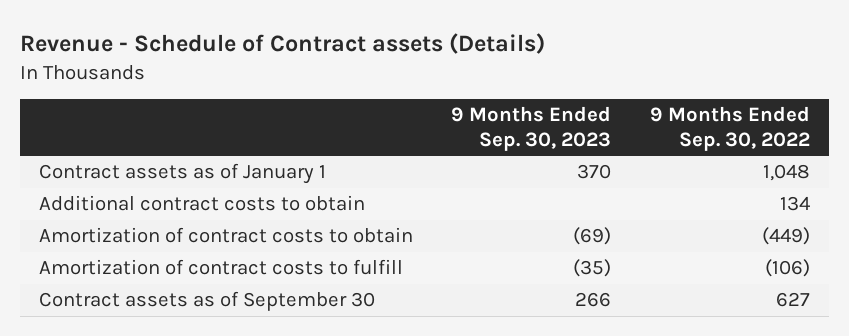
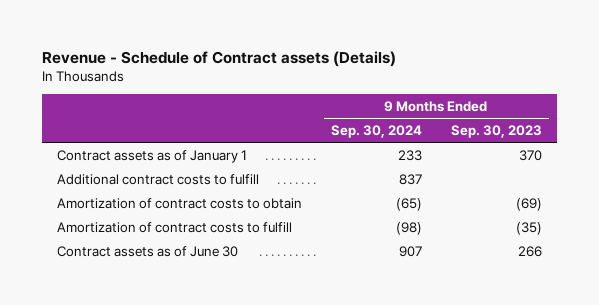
- | 9 Months Ended Sep. 30, 2023 | 9 Months Ended Sep. 30, 2022
+ | 9 Months Ended Sep. 30, 2024 | 9 Months Ended Sep. 30, 2023
- Additional contract costs to obtain | | 134
+ Additional contract costs to fulfill | 837 |
- Contract assets as of September 30 | 266 | 627
+ Contract assets as of June 30 | 907 | 266

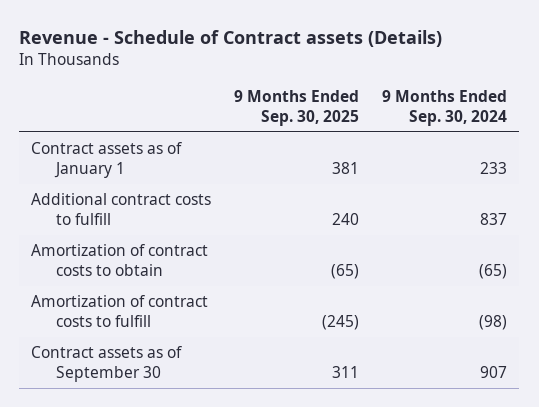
- | 9 Months Ended Sep. 30, 2024 | 9 Months Ended Sep. 30, 2023
+ | 9 Months Ended Sep. 30, 2025 | 9 Months Ended Sep. 30, 2024
- Contract assets as of June 30 | 907 | 266
+ Contract assets as of September 30 | 311 | 907

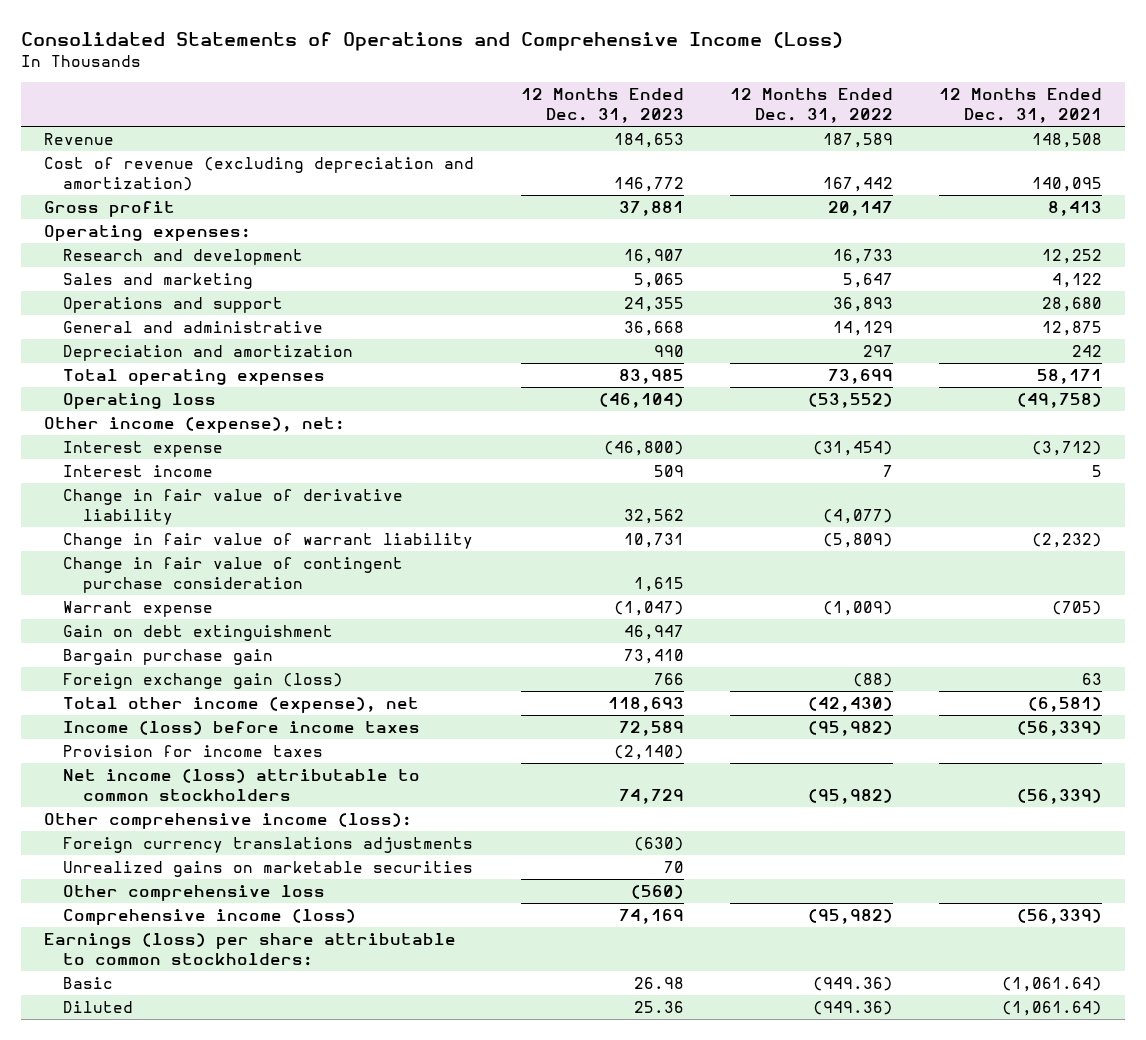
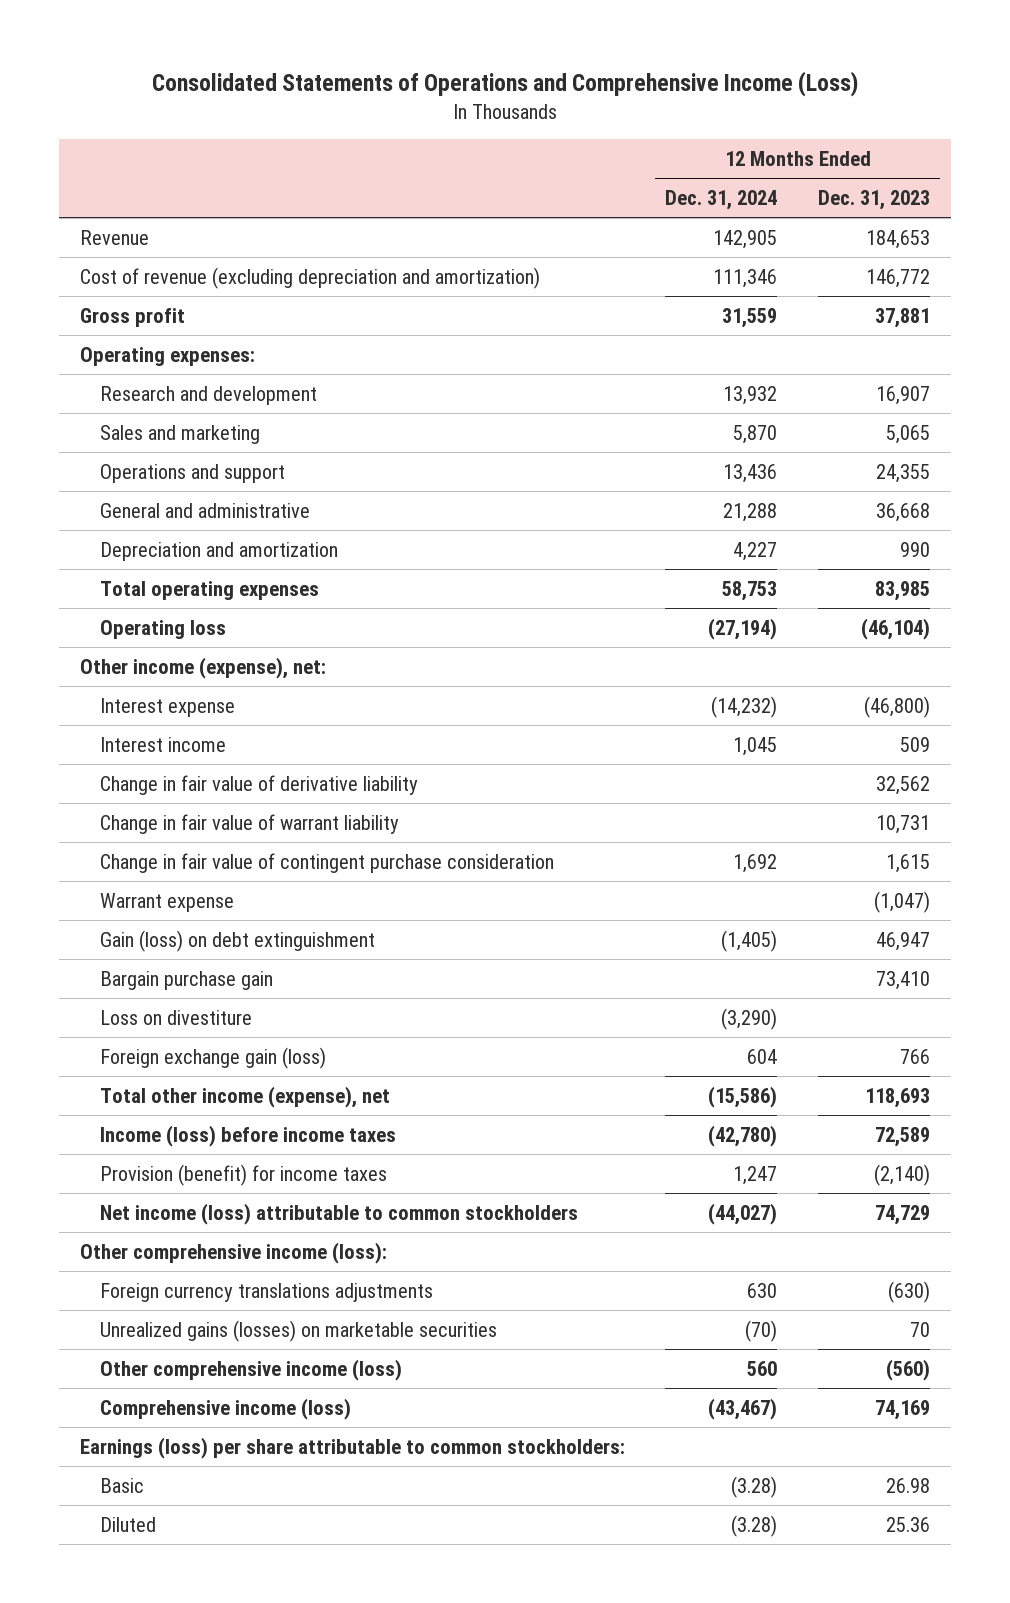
- | 12 Months Ended Dec. 31, 2023 | 12 Months Ended Dec. 31, 2022 | 12 Months Ended Dec. 31, 2021
+ | 12 Months Ended Dec. 31, 2024 | 12 Months Ended Dec. 31, 2023
- Gain on debt extinguishment | 46,947 | |
+ Gain (loss) on debt extinguishment | (1,405) | 46,947
+ Loss on divestiture | (3,290) |
- Provision for income taxes | (2,140) | |
+ Provision (benefit) for income taxes | 1,247 | (2,140)
- Unrealized gains on marketable securities | 70 | |
- Other comprehensive loss | (560) | |
+ Unrealized gains (losses) on marketable securities | (70) | 70
+ Other comprehensive income (loss) | 560 | (560)

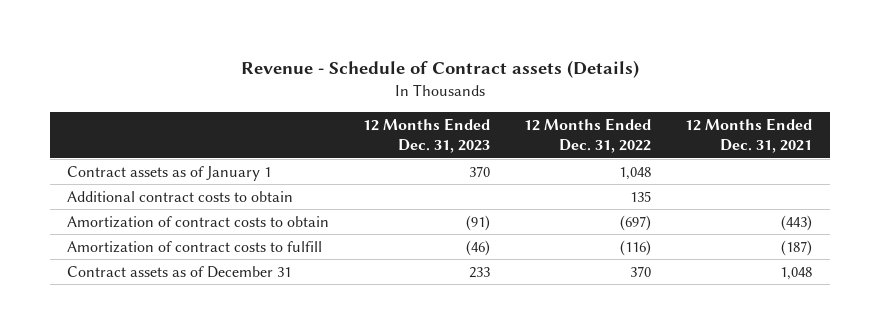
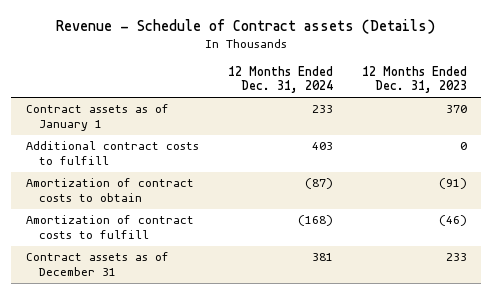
- | 12 Months Ended Dec. 31, 2023 | 12 Months Ended Dec. 31, 2022 | 12 Months Ended Dec. 31, 2021
+ | 12 Months Ended Dec. 31, 2024 | 12 Months Ended Dec. 31, 2023
- Additional contract costs to obtain | | 135 |
+ Additional contract costs to fulfill | 403 | 0

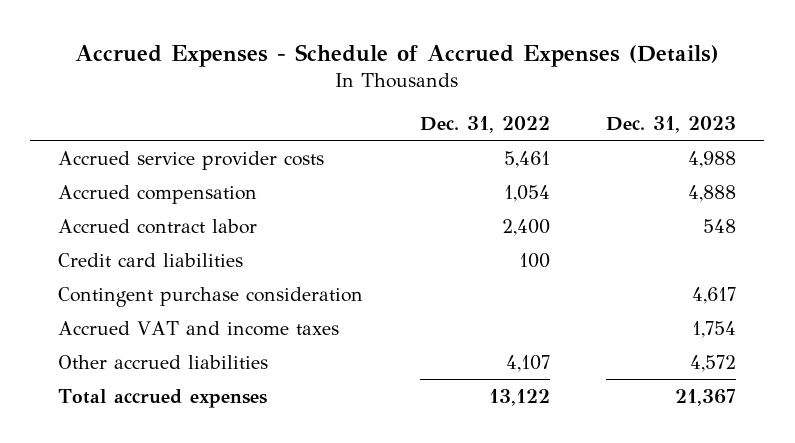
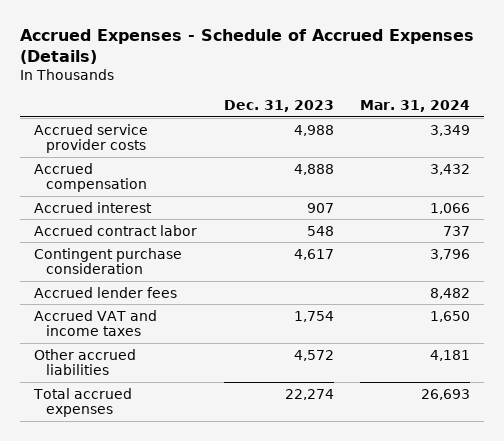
- | Dec. 31, 2022 | Dec. 31, 2023
+ | Dec. 31, 2023 | Mar. 31, 2024
+ Accrued interest | 907 | 1,066
- Credit card liabilities | 100 |
+ Accrued lender fees | | 8,482
- Total accrued expenses | 13,122 | 21,367
+ Total accrued expenses | 22,274 | 26,693

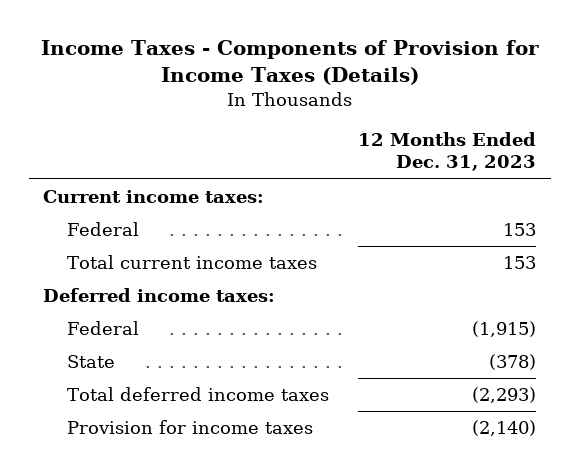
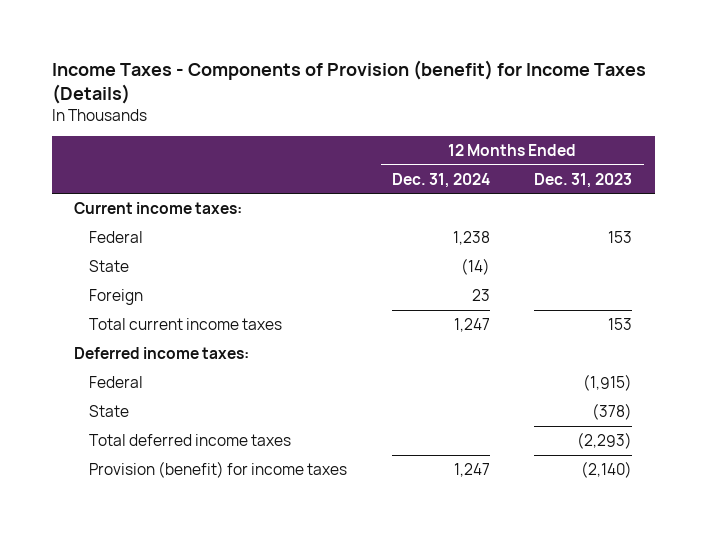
- Income Taxes - Components of Provision for Income Taxes (Details)
+ Income Taxes - Components of Provision (benefit) for Income Taxes (Details)
- | 12 Months Ended Dec. 31, 2023
+ | 12 Months Ended Dec. 31, 2024 | 12 Months Ended Dec. 31, 2023
+ State | (14) |
+ Foreign | 23 |
- Provision for income taxes | (2,140)
+ Provision (benefit) for income taxes | 1,247 | (2,140)

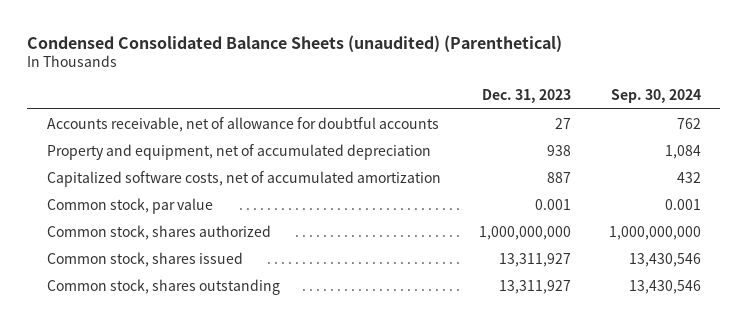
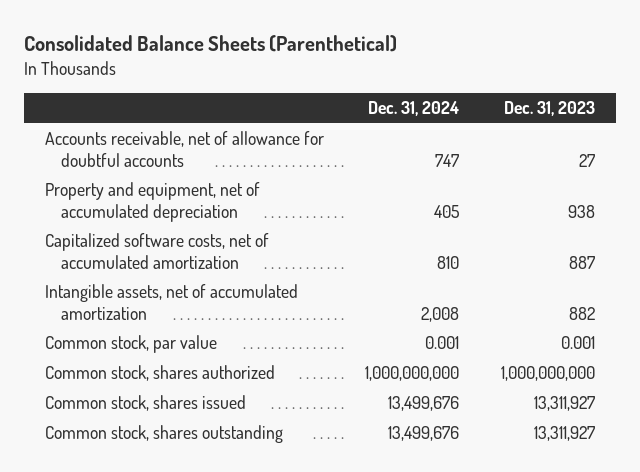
- Condensed Consolidated Balance Sheets (unaudited) (Parenthetical)
+ Consolidated Balance Sheets (Parenthetical)
- | Dec. 31, 2023 | Sep. 30, 2024
+ | Dec. 31, 2024 | Dec. 31, 2023
+ Intangible assets, net of accumulated amortization | 2,008 | 882

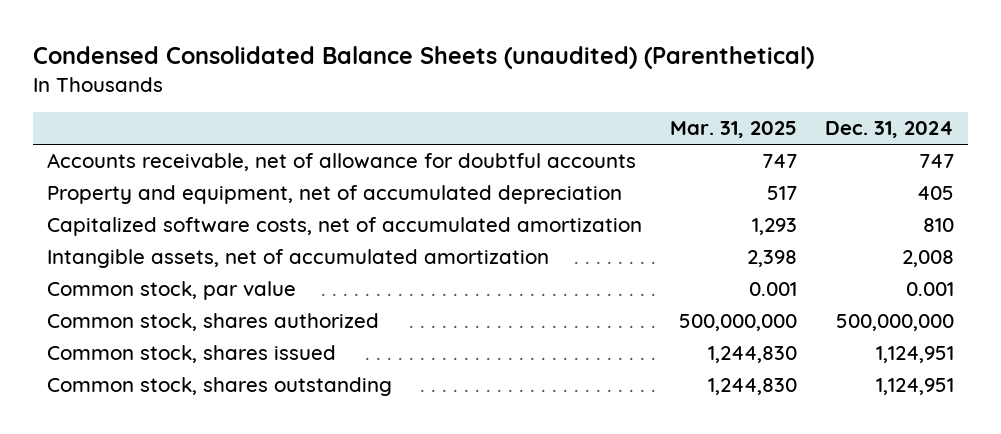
- Consolidated Balance Sheets (Parenthetical)
+ Condensed Consolidated Balance Sheets (unaudited) (Parenthetical)
- | Dec. 31, 2024 | Dec. 31, 2023
+ | Mar. 31, 2025 | Dec. 31, 2024
- Common stock, shares authorized | 1,000,000,000 | 1,000,000,000
- Common stock, shares issued | 13,499,676 | 13,311,927
- Common stock, shares outstanding | 13,499,676 | 13,311,927
+ Common stock, shares authorized | 500,000,000 | 500,000,000
+ Common stock, shares issued | 1,244,830 | 1,124,951
+ Common stock, shares outstanding | 1,244,830 | 1,124,951

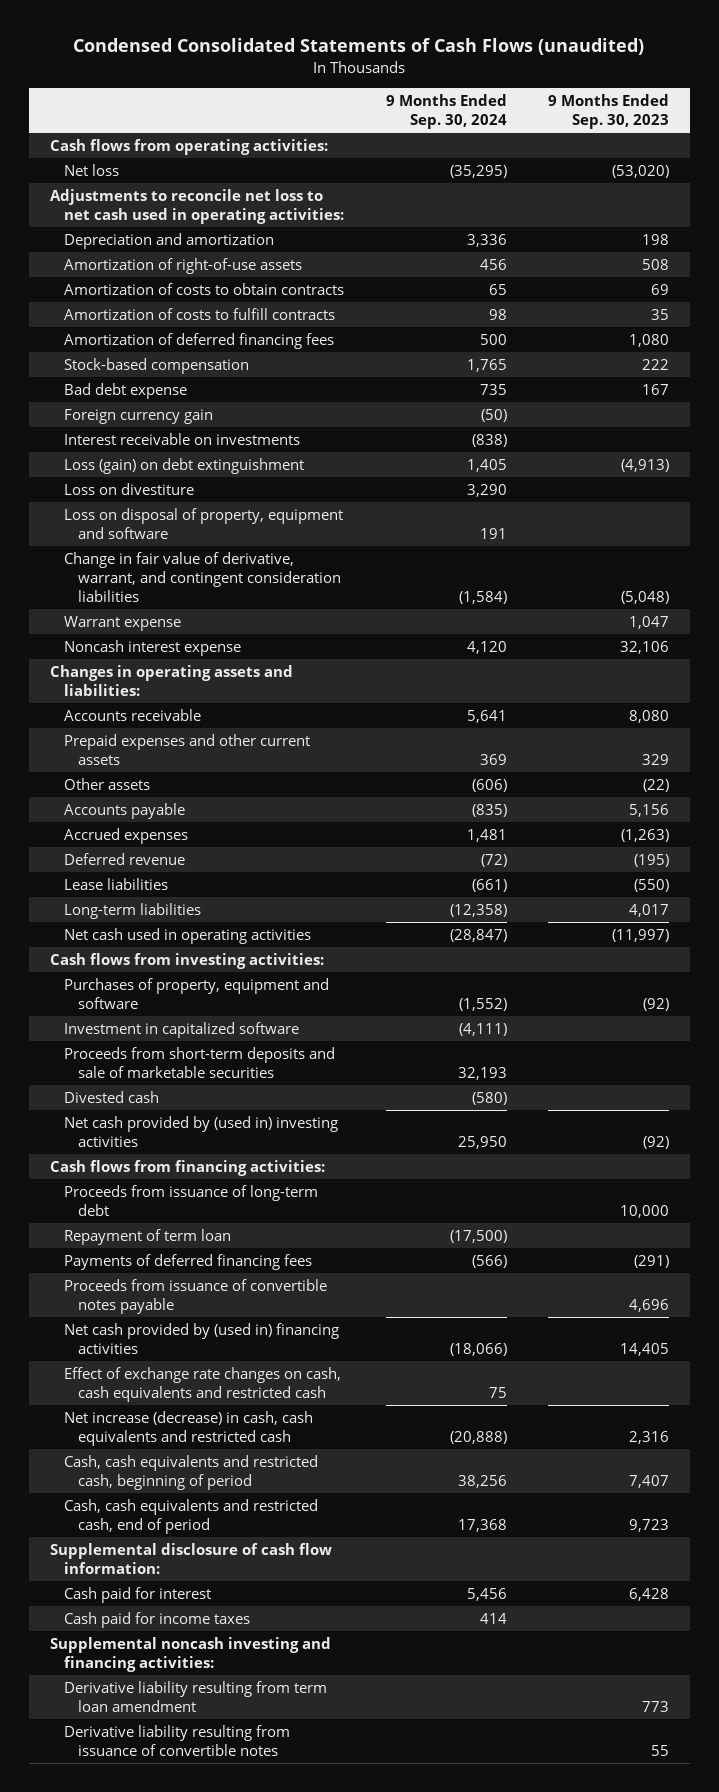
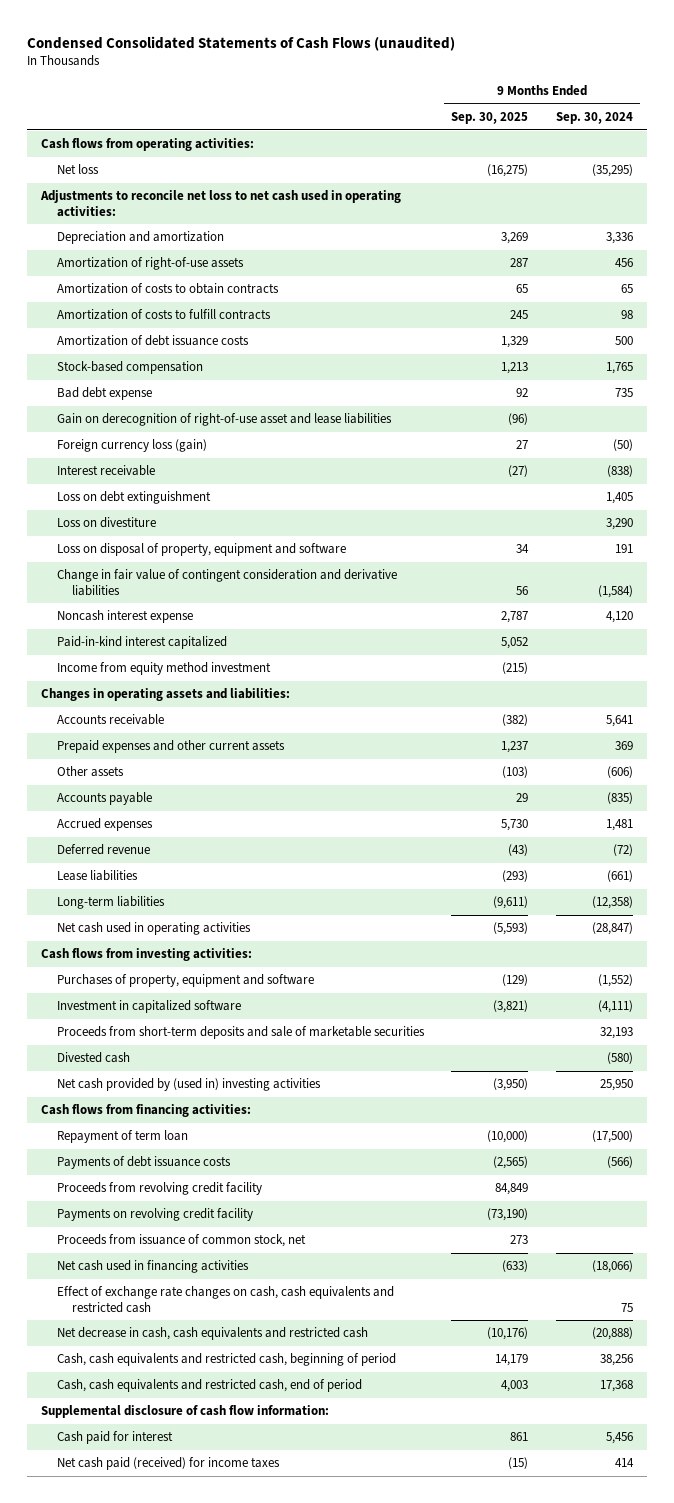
- | 9 Months Ended Sep. 30, 2024 | 9 Months Ended Sep. 30, 2023
+ | 9 Months Ended Sep. 30, 2025 | 9 Months Ended Sep. 30, 2024
- Amortization of deferred financing fees | 500 | 1,080
+ Amortization of debt issuance costs | 1,329 | 500
- Foreign currency gain | (50) |
- Interest receivable on investments | (838) |
- Loss (gain) on debt extinguishment | 1,405 | (4,913)
+ Gain on derecognition of right-of-use asset and lease liabilities | (96) |
+ Foreign currency loss (gain) | 27 | (50)
+ Interest receivable | (27) | (838)
+ Loss on debt extinguishment | | 1,405
- Change in fair value of derivative, warrant, and contingent consideration liabilities | (1,584) | (5,048)
- Warrant expense | | 1,047
+ Change in fair value of contingent consideration and derivative liabilities | 56 | (1,584)
+ Paid-in-kind interest capitalized | 5,052 |
+ Income from equity method investment | (215) |
- Proceeds from issuance of long-term debt | | 10,000
- Payments of deferred financing fees | (566) | (291)
- Proceeds from issuance of convertible notes payable | | 4,696
- Net cash provided by (used in) financing activities | (18,066) | 14,405
+ Payments of debt issuance costs | (2,565) | (566)
+ Proceeds from revolving credit facility | 84,849 |
+ Payments on revolving credit facility | (73,190) |
+ Proceeds from issuance of common stock, net | 273 |
+ Net cash used in financing activities | (633) | (18,066)
- Net increase (decrease) in cash, cash equivalents and restricted cash | (20,888) | 2,316
+ Net decrease in cash, cash equivalents and restricted cash | (10,176) | (20,888)
- Cash paid for income taxes | 414 |
- Supplemental noncash investing and financing activities:
- Derivative liability resulting from term loan amendment | | 773
- Derivative liability resulting from issuance of convertible notes | | 55
+ Net cash paid (received) for income taxes | (15) | 414

